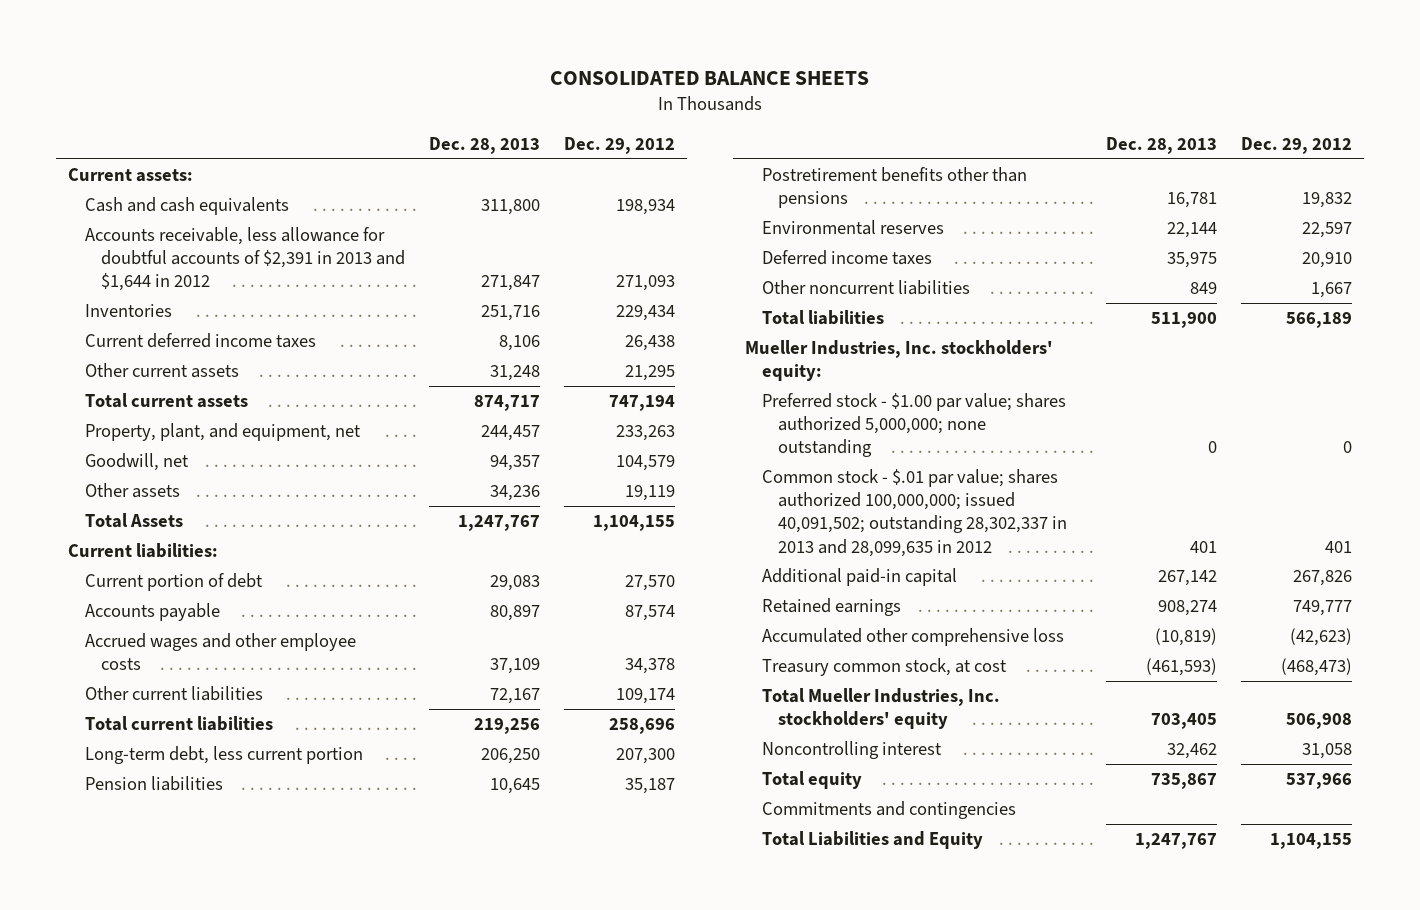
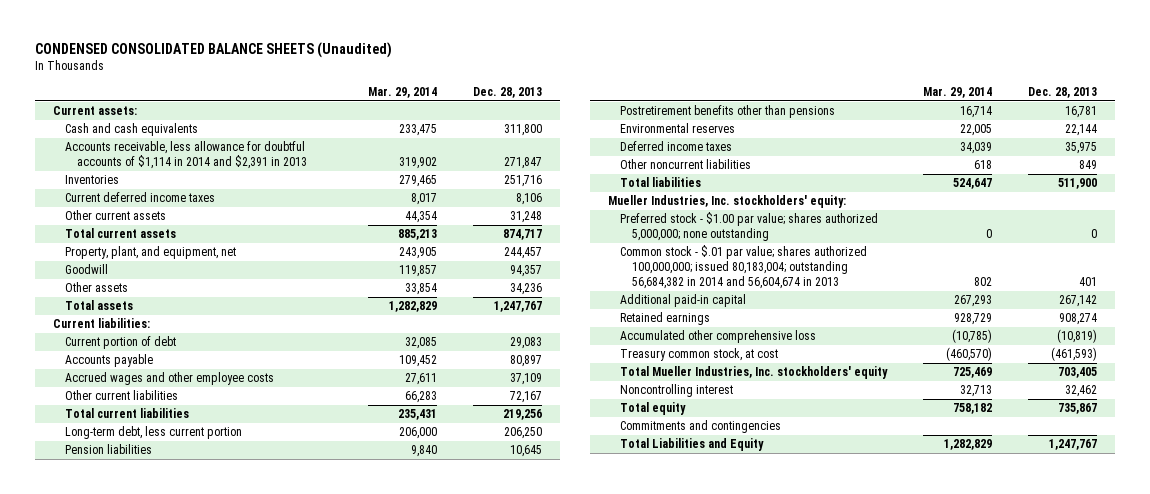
- CONSOLIDATED BALANCE SHEETS
+ CONDENSED CONSOLIDATED BALANCE SHEETS (Unaudited)
- | Dec. 28, 2013 | Dec. 29, 2012
+ | Mar. 29, 2014 | Dec. 28, 2013
- Accounts receivable, less allowance for doubtful accounts of $2,391 in 2013 and $1,644 in 2012 | 271,847 | 271,093
+ Accounts receivable, less allowance for doubtful accounts of $1,114 in 2014 and $2,391 in 2013 | 319,902 | 271,847
- Goodwill, net | 94,357 | 104,579
+ Goodwill | 119,857 | 94,357
- Total Assets | 1,247,767 | 1,104,155
+ Total assets | 1,282,829 | 1,247,767
- Common stock - $.01 par value; shares authorized 100,000,000; issued 40,091,502; outstanding 28,302,337 in 2013 and 28,099,635 in 2012 | 401 | 401
+ Common stock - $.01 par value; shares authorized 100,000,000; issued 80,183,004; outstanding 56,684,382 in 2014 and 56,604,674 in 2013 | 802 | 401

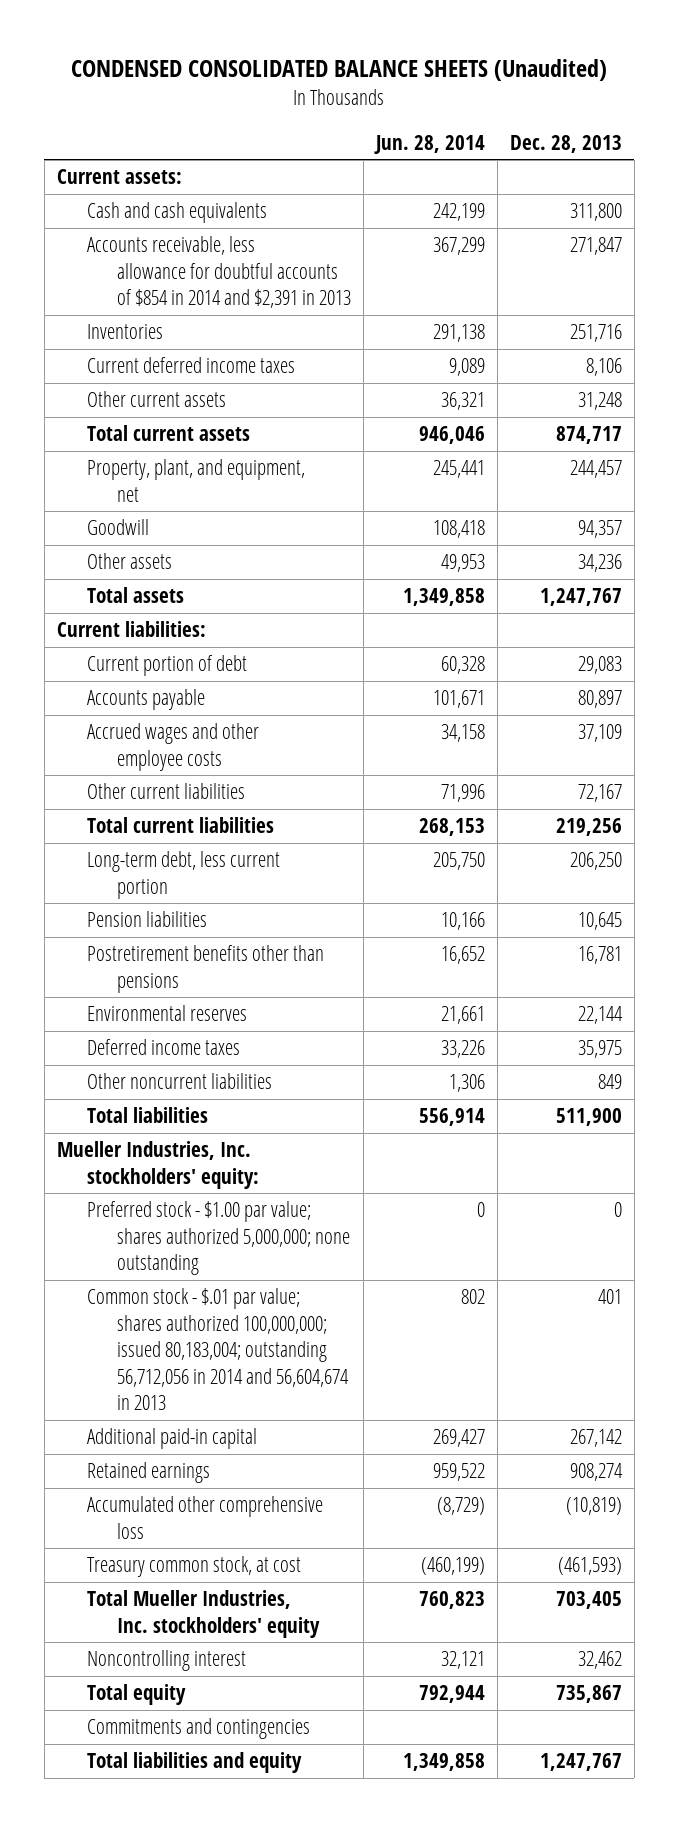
- | Mar. 29, 2014 | Dec. 28, 2013
+ | Jun. 28, 2014 | Dec. 28, 2013
- Accounts receivable, less allowance for doubtful accounts of $1,114 in 2014 and $2,391 in 2013 | 319,902 | 271,847
+ Accounts receivable, less allowance for doubtful accounts of $854 in 2014 and $2,391 in 2013 | 367,299 | 271,847
- Common stock - $.01 par value; shares authorized 100,000,000; issued 80,183,004; outstanding 56,684,382 in 2014 and 56,604,674 in 2013 | 802 | 401
+ Common stock - $.01 par value; shares authorized 100,000,000; issued 80,183,004; outstanding 56,712,056 in 2014 and 56,604,674 in 2013 | 802 | 401
- Total Liabilities and Equity | 1,282,829 | 1,247,767
+ Total liabilities and equity | 1,349,858 | 1,247,767

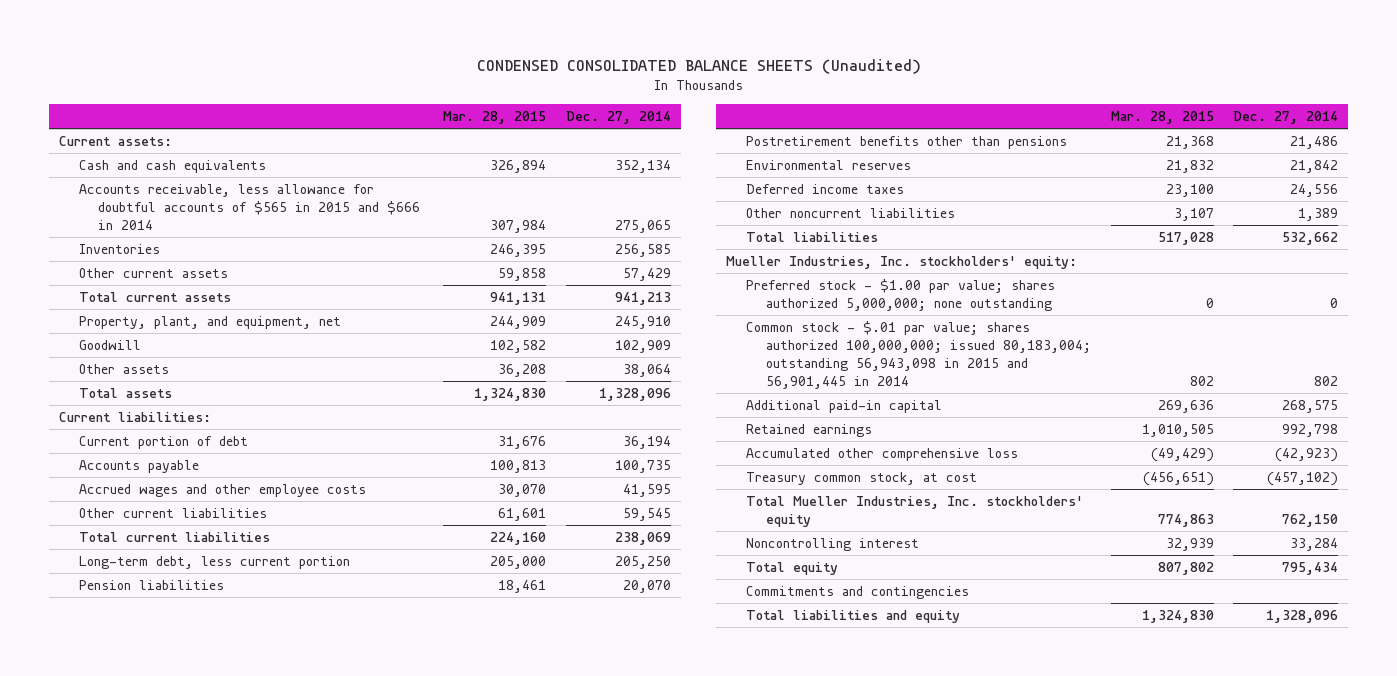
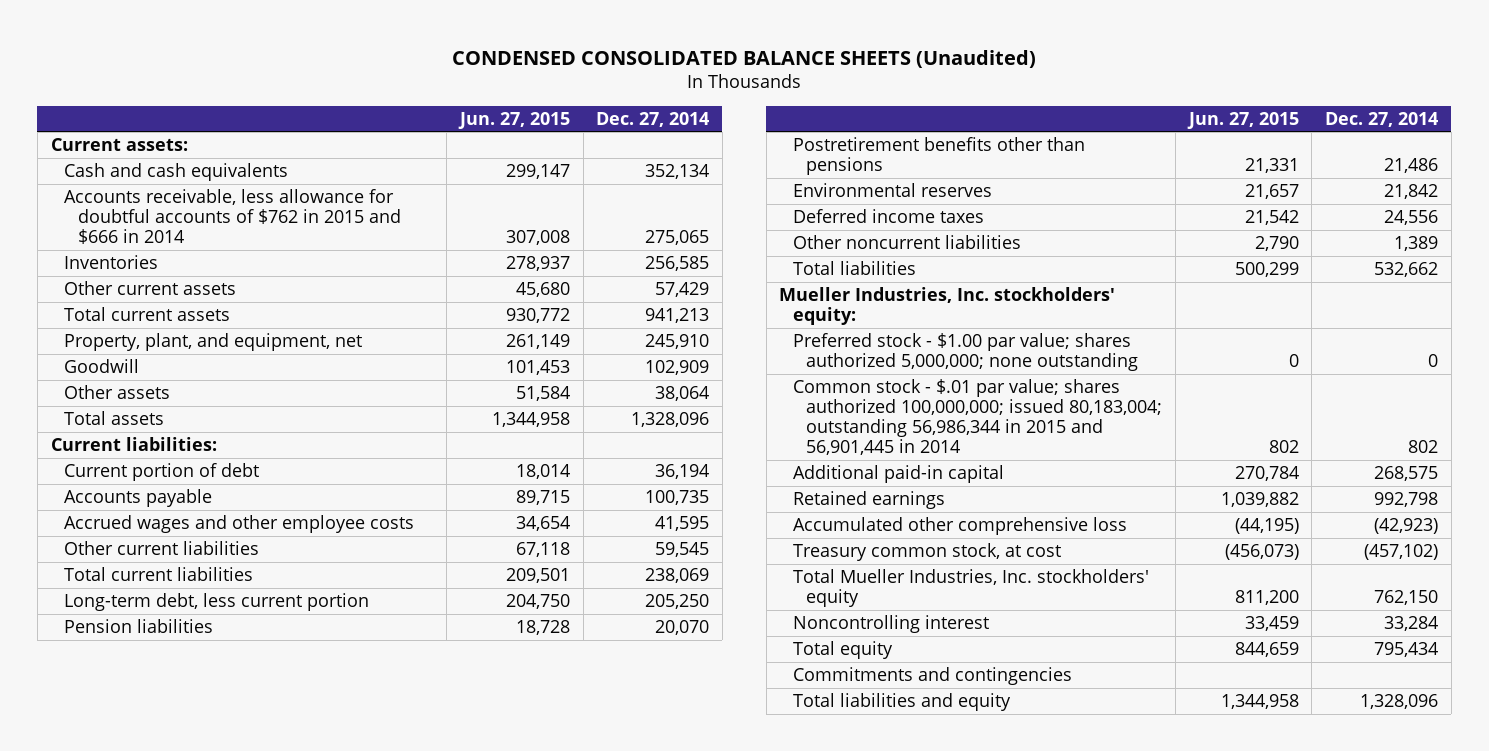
- | Mar. 28, 2015 | Dec. 27, 2014
+ | Jun. 27, 2015 | Dec. 27, 2014
- Accounts receivable, less allowance for doubtful accounts of $565 in 2015 and $666 in 2014 | 307,984 | 275,065
+ Accounts receivable, less allowance for doubtful accounts of $762 in 2015 and $666 in 2014 | 307,008 | 275,065
- Common stock - $.01 par value; shares authorized 100,000,000; issued 80,183,004; outstanding 56,943,098 in 2015 and 56,901,445 in 2014 | 802 | 802
+ Common stock - $.01 par value; shares authorized 100,000,000; issued 80,183,004; outstanding 56,986,344 in 2015 and 56,901,445 in 2014 | 802 | 802

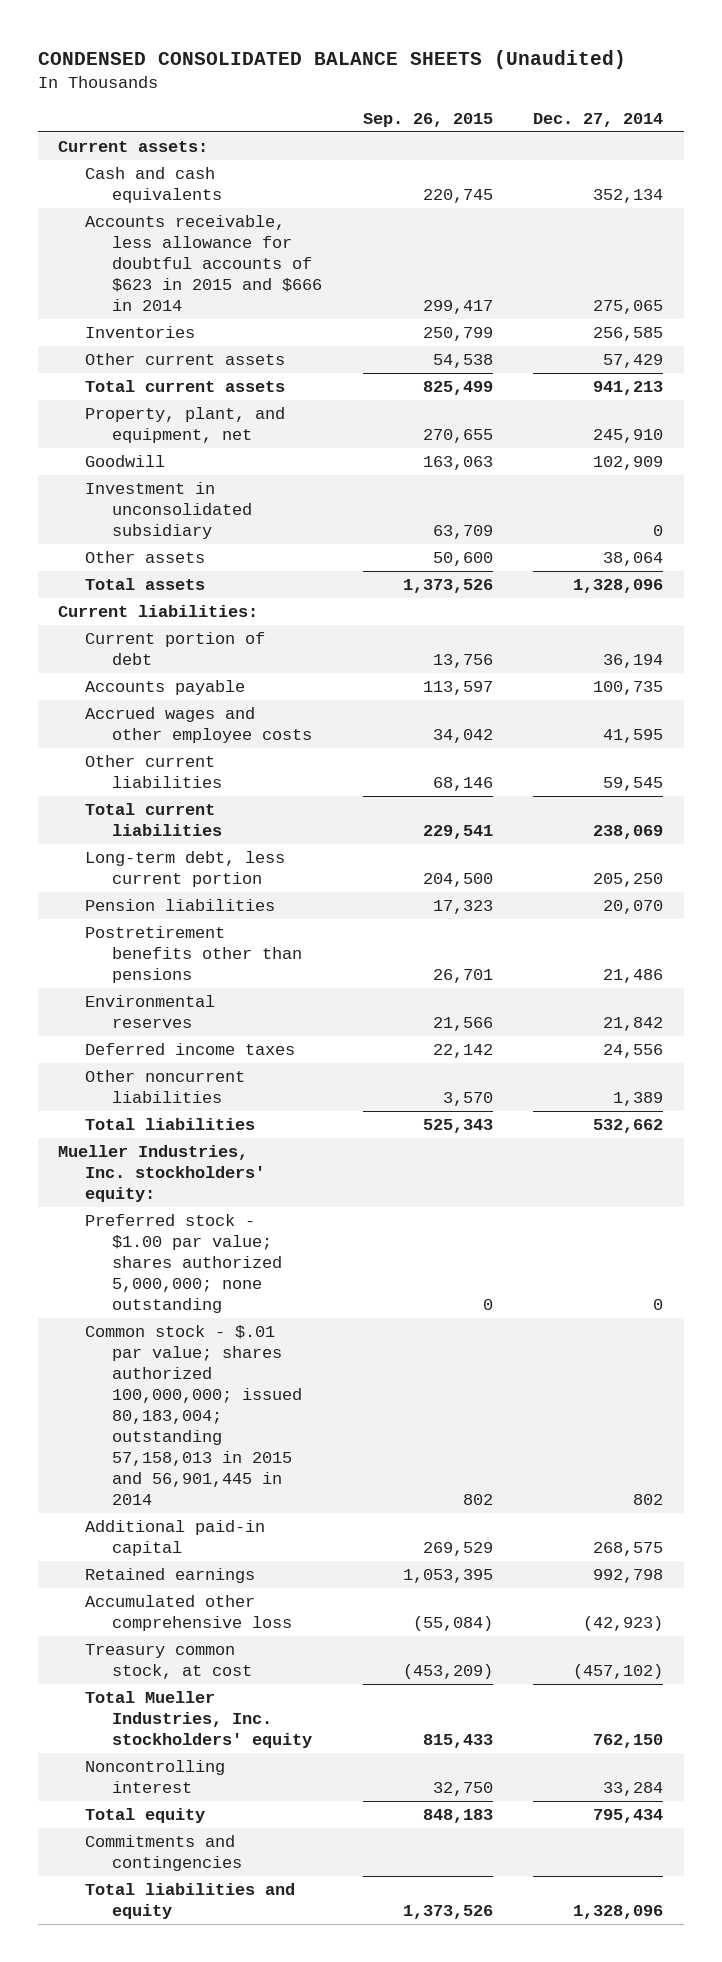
- | Jun. 27, 2015 | Dec. 27, 2014
+ | Sep. 26, 2015 | Dec. 27, 2014
- Accounts receivable, less allowance for doubtful accounts of $762 in 2015 and $666 in 2014 | 307,008 | 275,065
+ Accounts receivable, less allowance for doubtful accounts of $623 in 2015 and $666 in 2014 | 299,417 | 275,065
+ Investment in unconsolidated subsidiary | 63,709 | 0
- Common stock - $.01 par value; shares authorized 100,000,000; issued 80,183,004; outstanding 56,986,344 in 2015 and 56,901,445 in 2014 | 802 | 802
+ Common stock - $.01 par value; shares authorized 100,000,000; issued 80,183,004; outstanding 57,158,013 in 2015 and 56,901,445 in 2014 | 802 | 802

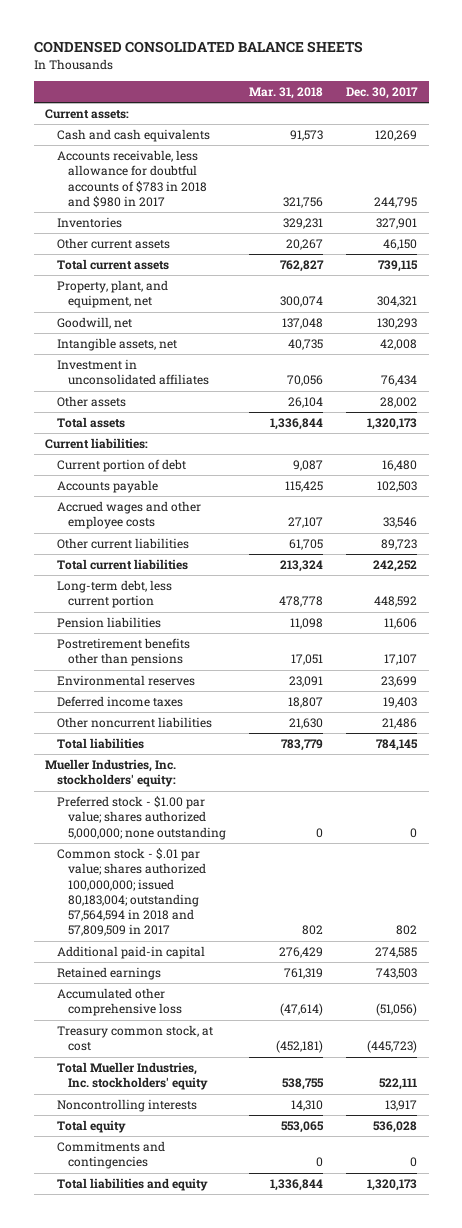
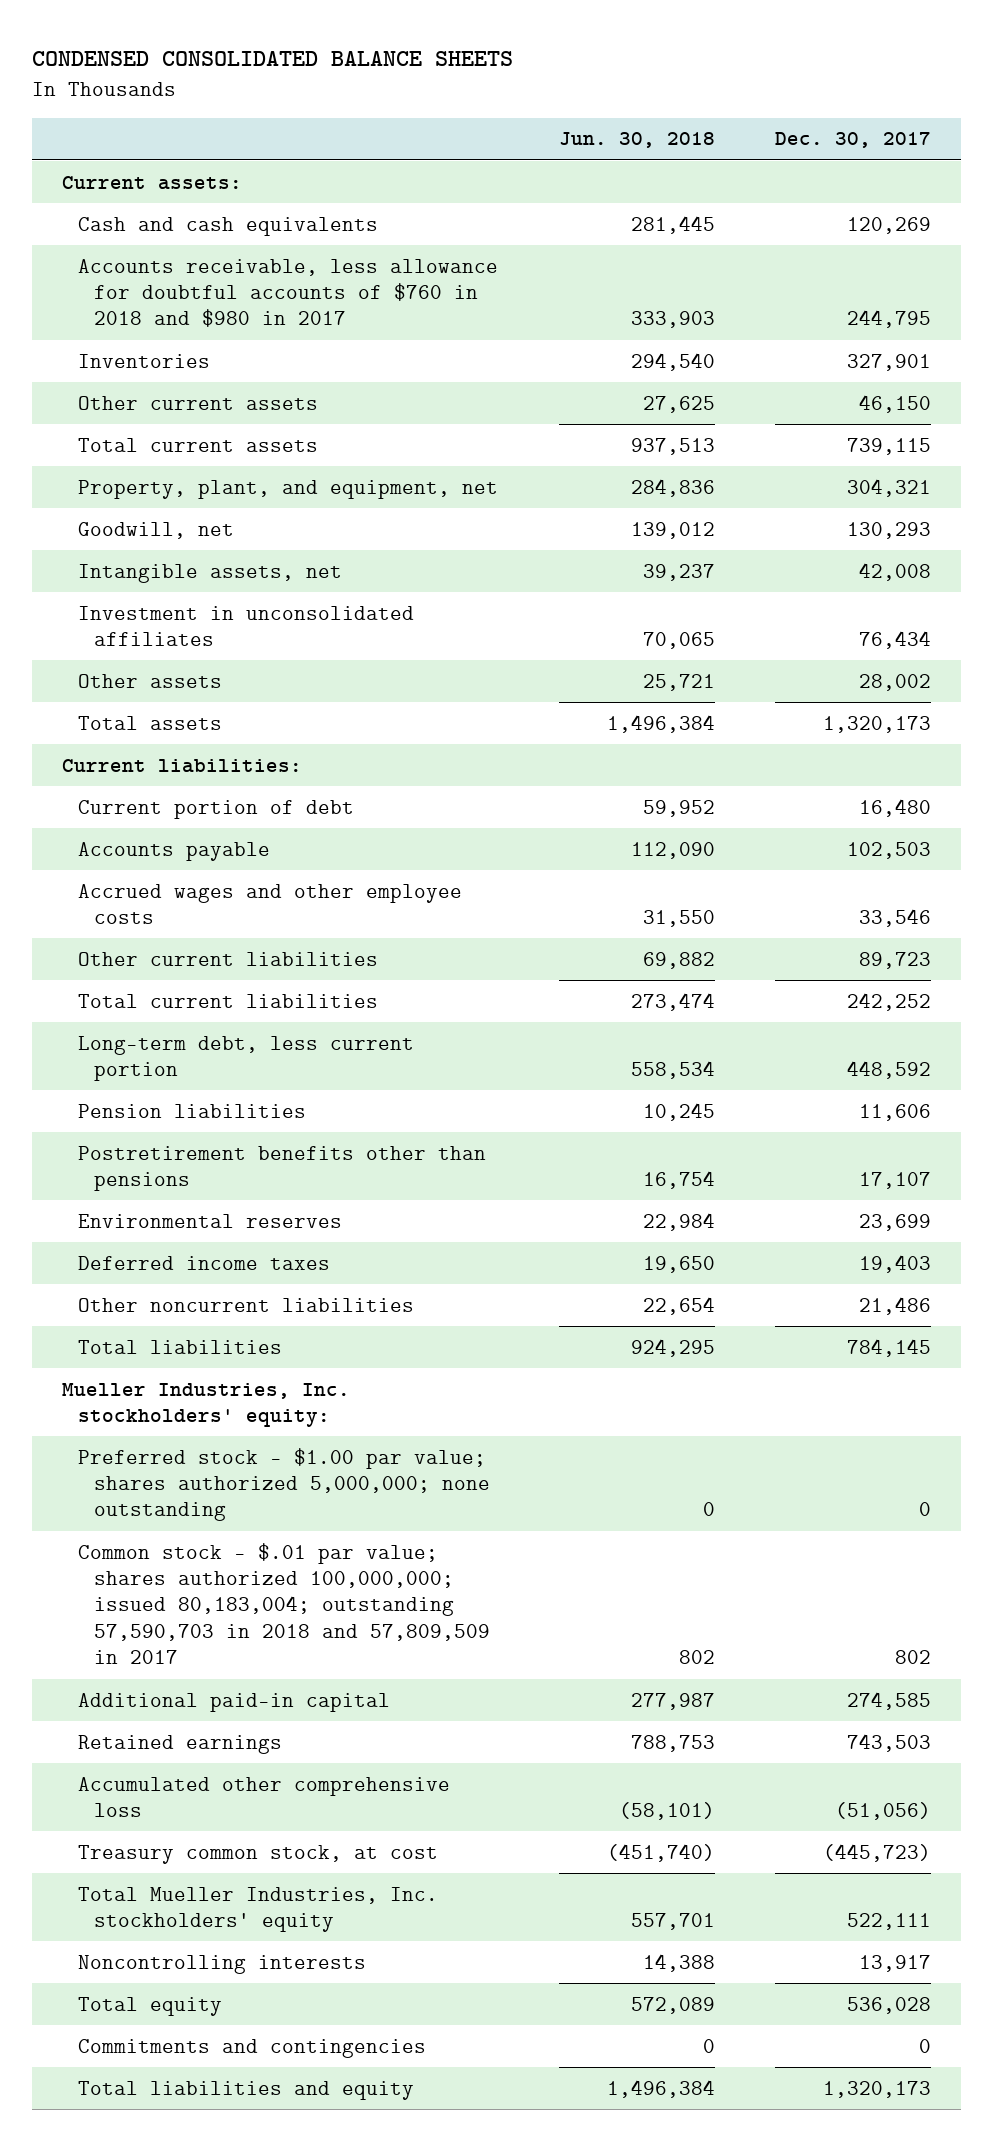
- | Mar. 31, 2018 | Dec. 30, 2017
+ | Jun. 30, 2018 | Dec. 30, 2017
- Accounts receivable, less allowance for doubtful accounts of $783 in 2018 and $980 in 2017 | 321,756 | 244,795
+ Accounts receivable, less allowance for doubtful accounts of $760 in 2018 and $980 in 2017 | 333,903 | 244,795
- Common stock - $.01 par value; shares authorized 100,000,000; issued 80,183,004; outstanding 57,564,594 in 2018 and 57,809,509 in 2017 | 802 | 802
+ Common stock - $.01 par value; shares authorized 100,000,000; issued 80,183,004; outstanding 57,590,703 in 2018 and 57,809,509 in 2017 | 802 | 802

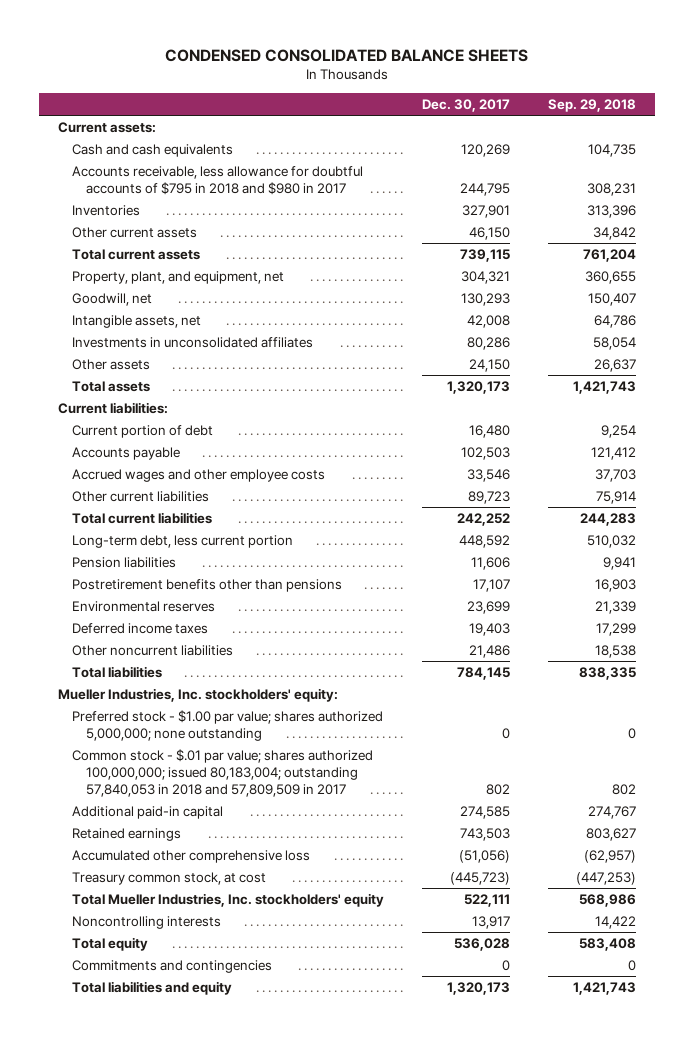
- | Jun. 30, 2018 | Dec. 30, 2017
+ | Dec. 30, 2017 | Sep. 29, 2018
- Accounts receivable, less allowance for doubtful accounts of $760 in 2018 and $980 in 2017 | 333,903 | 244,795
+ Accounts receivable, less allowance for doubtful accounts of $795 in 2018 and $980 in 2017 | 244,795 | 308,231
- Investment in unconsolidated affiliates | 70,065 | 76,434
- Other assets | 25,721 | 28,002
+ Investments in unconsolidated affiliates | 80,286 | 58,054
+ Other assets | 24,150 | 26,637
- Common stock - $.01 par value; shares authorized 100,000,000; issued 80,183,004; outstanding 57,590,703 in 2018 and 57,809,509 in 2017 | 802 | 802
+ Common stock - $.01 par value; shares authorized 100,000,000; issued 80,183,004; outstanding 57,840,053 in 2018 and 57,809,509 in 2017 | 802 | 802

